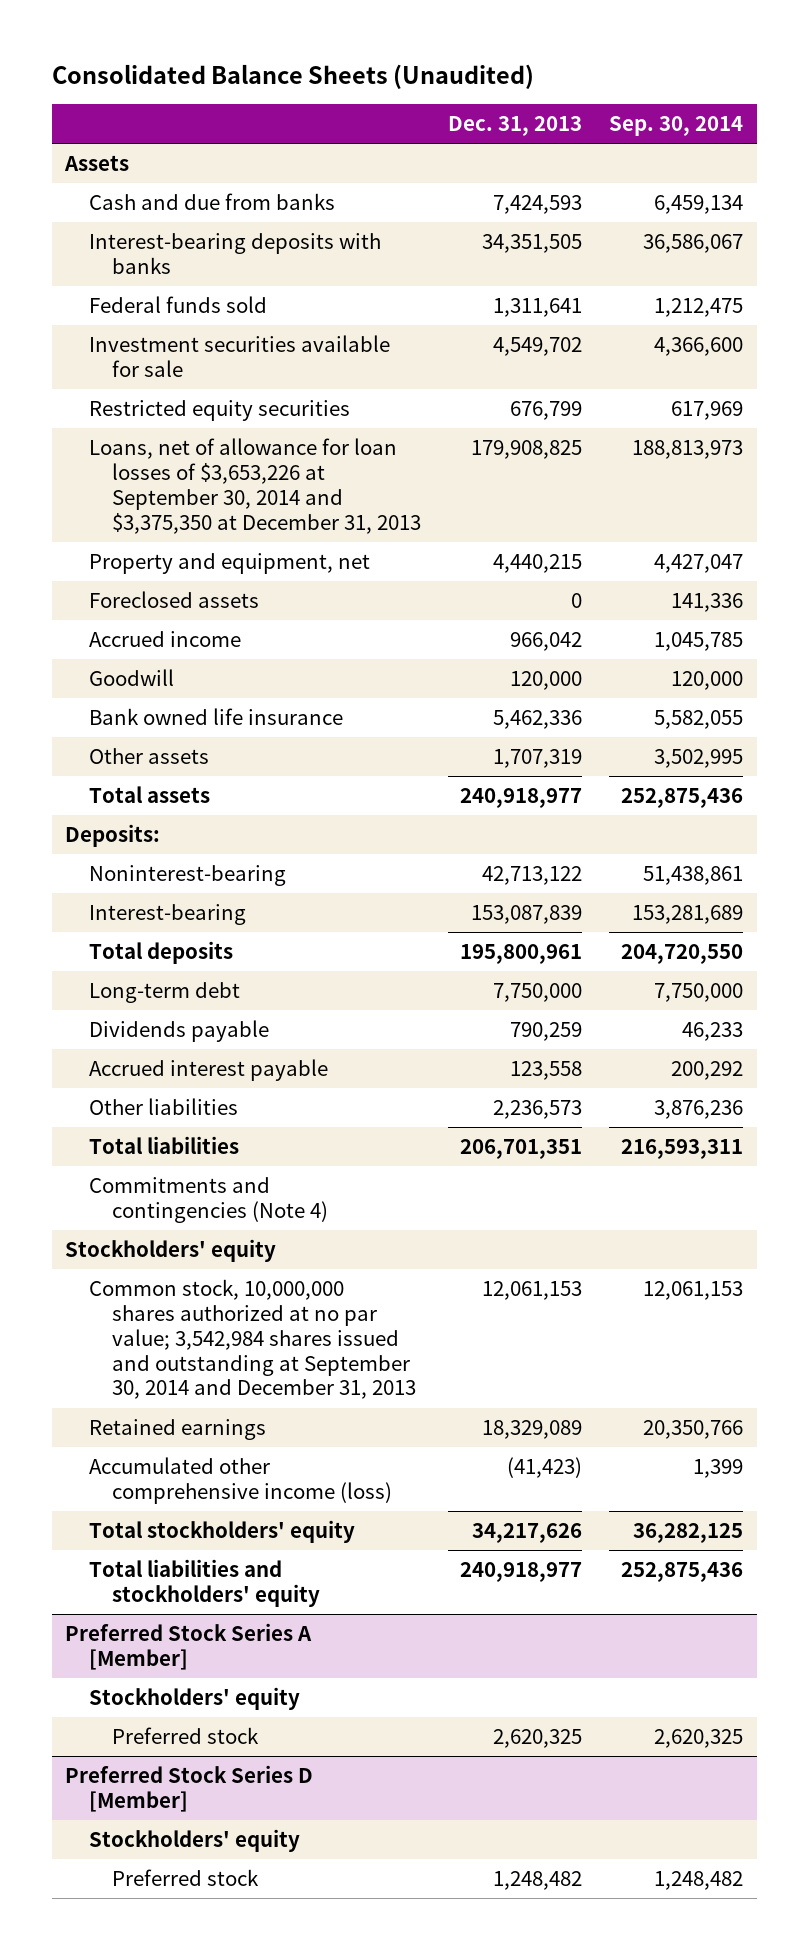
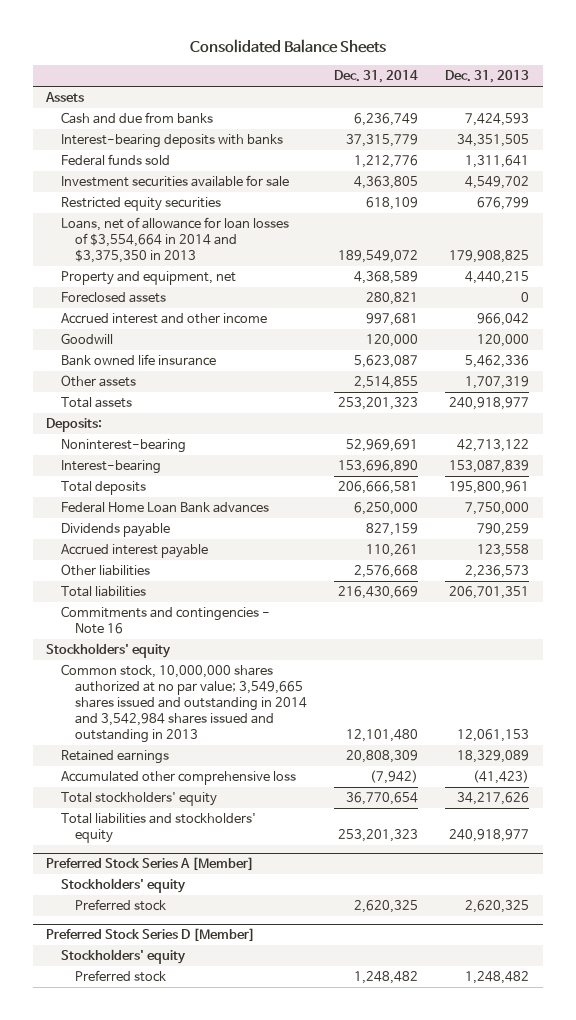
- Consolidated Balance Sheets (Unaudited)
+ Consolidated Balance Sheets
- | Dec. 31, 2013 | Sep. 30, 2014
+ | Dec. 31, 2014 | Dec. 31, 2013
- Loans, net of allowance for loan losses of $3,653,226 at September 30, 2014 and $3,375,350 at December 31, 2013 | 179,908,825 | 188,813,973
+ Loans, net of allowance for loan losses of $3,554,664 in 2014 and $3,375,350 in 2013 | 189,549,072 | 179,908,825
- Accrued income | 966,042 | 1,045,785
+ Accrued interest and other income | 997,681 | 966,042
- Long-term debt | 7,750,000 | 7,750,000
+ Federal Home Loan Bank advances | 6,250,000 | 7,750,000
- Commitments and contingencies (Note 4)
+ Commitments and contingencies - Note 16
- Common stock, 10,000,000 shares authorized at no par value; 3,542,984 shares issued and outstanding at September 30, 2014 and December 31, 2013 | 12,061,153 | 12,061,153
+ Common stock, 10,000,000 shares authorized at no par value; 3,549,665 shares issued and outstanding in 2014 and 3,542,984 shares issued and outstanding in 2013 | 12,101,480 | 12,061,153
- Accumulated other comprehensive income (loss) | (41,423) | 1,399
+ Accumulated other comprehensive loss | (7,942) | (41,423)

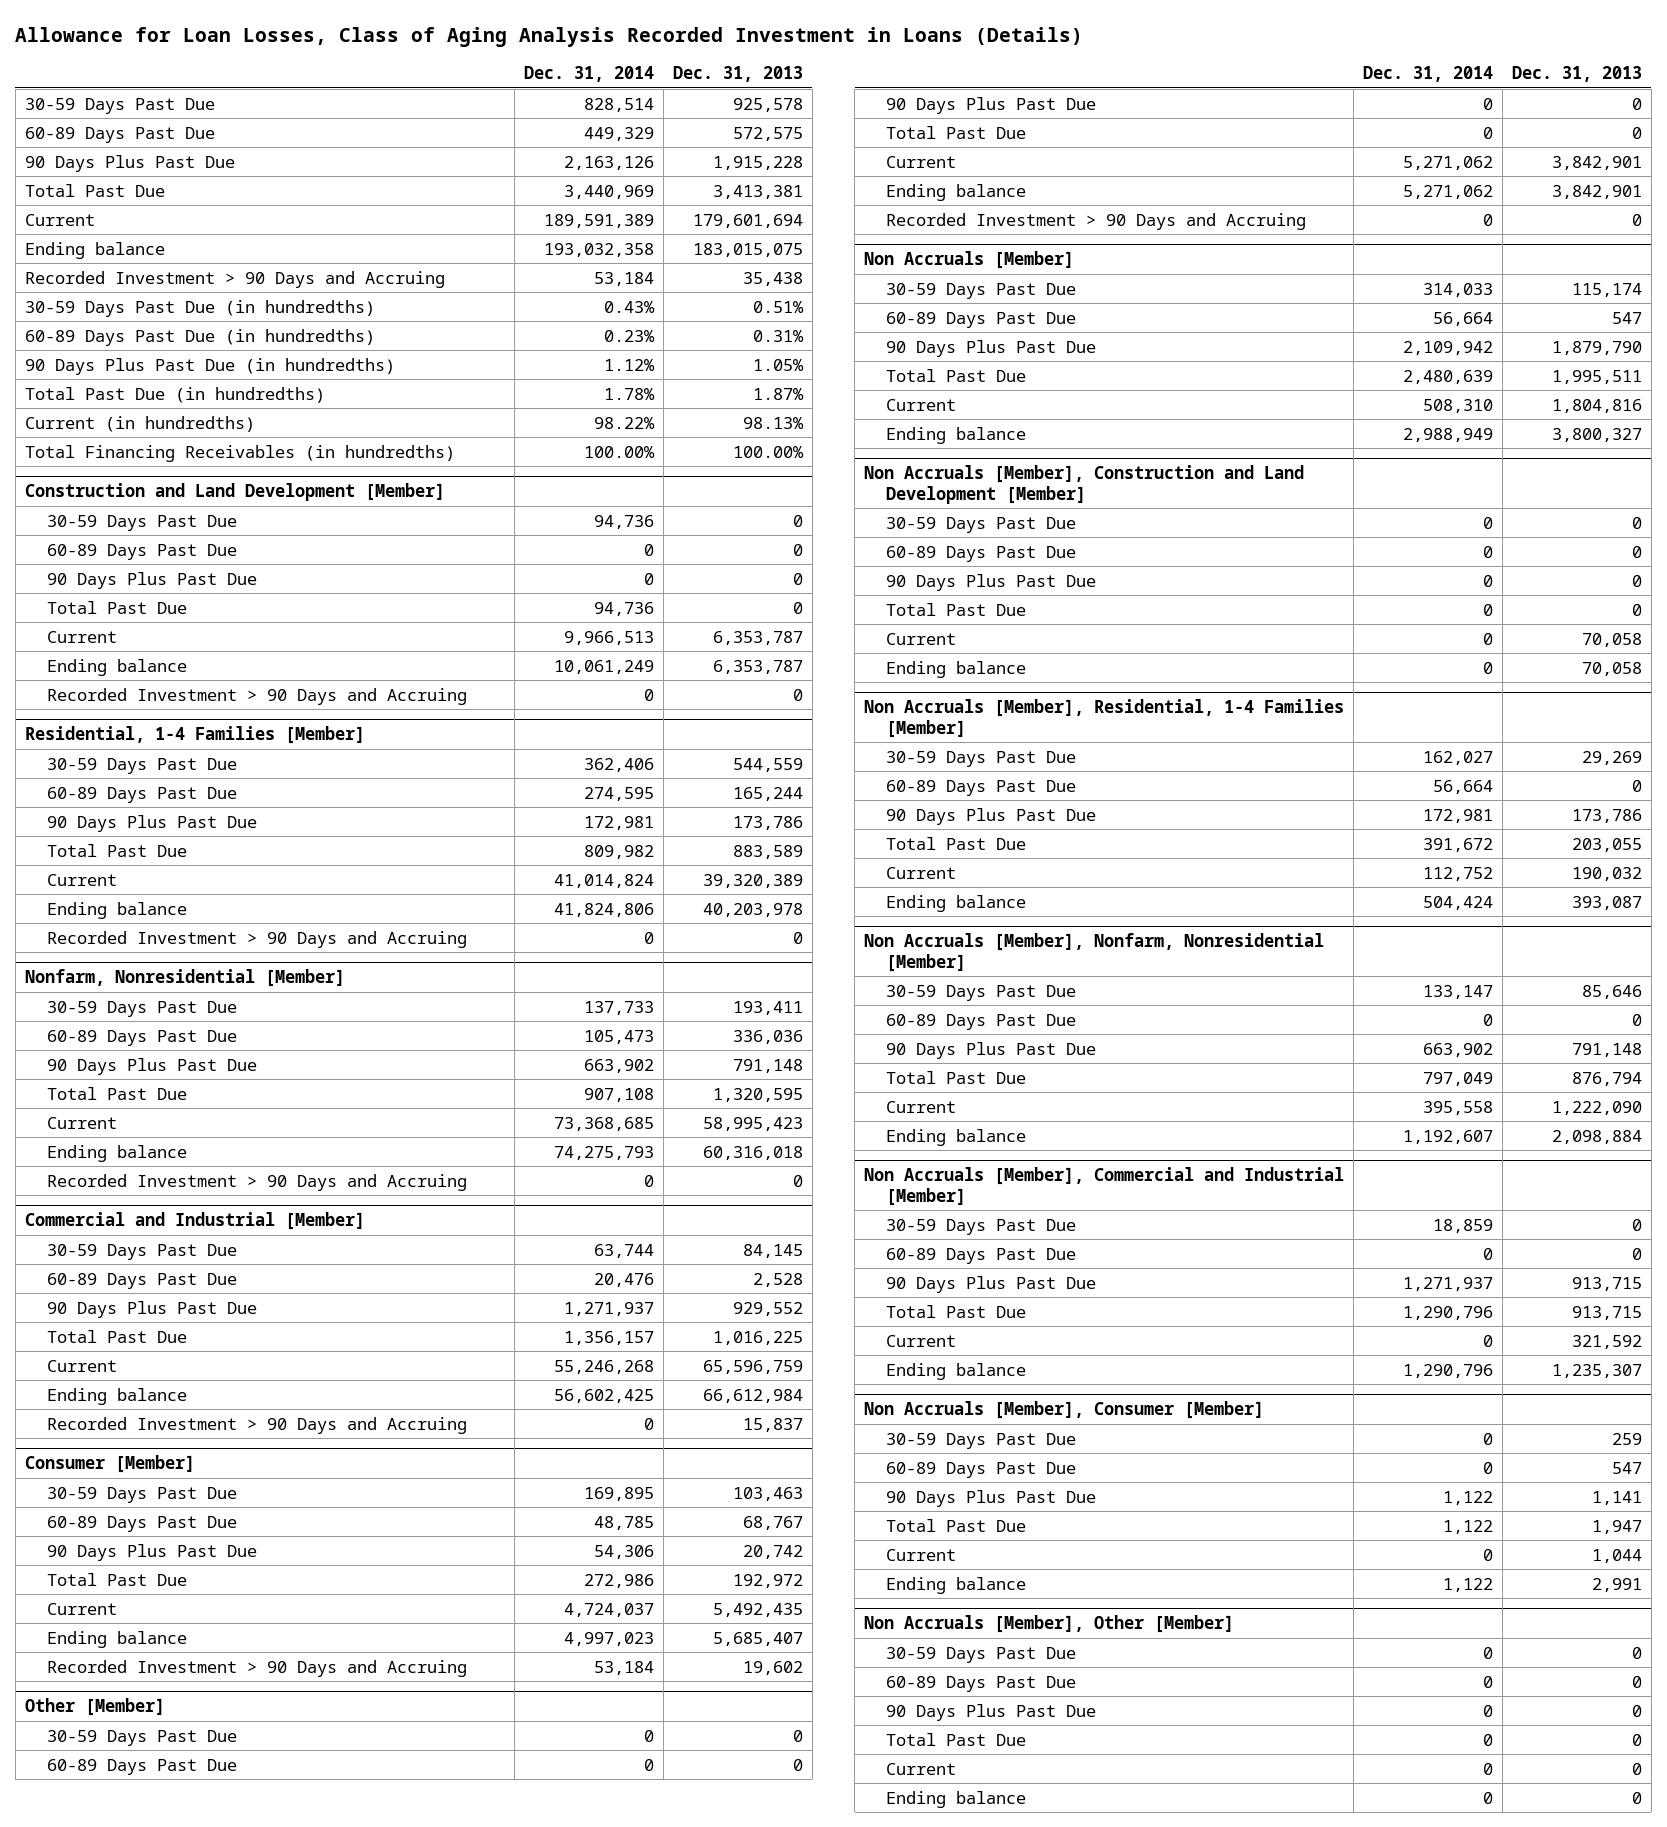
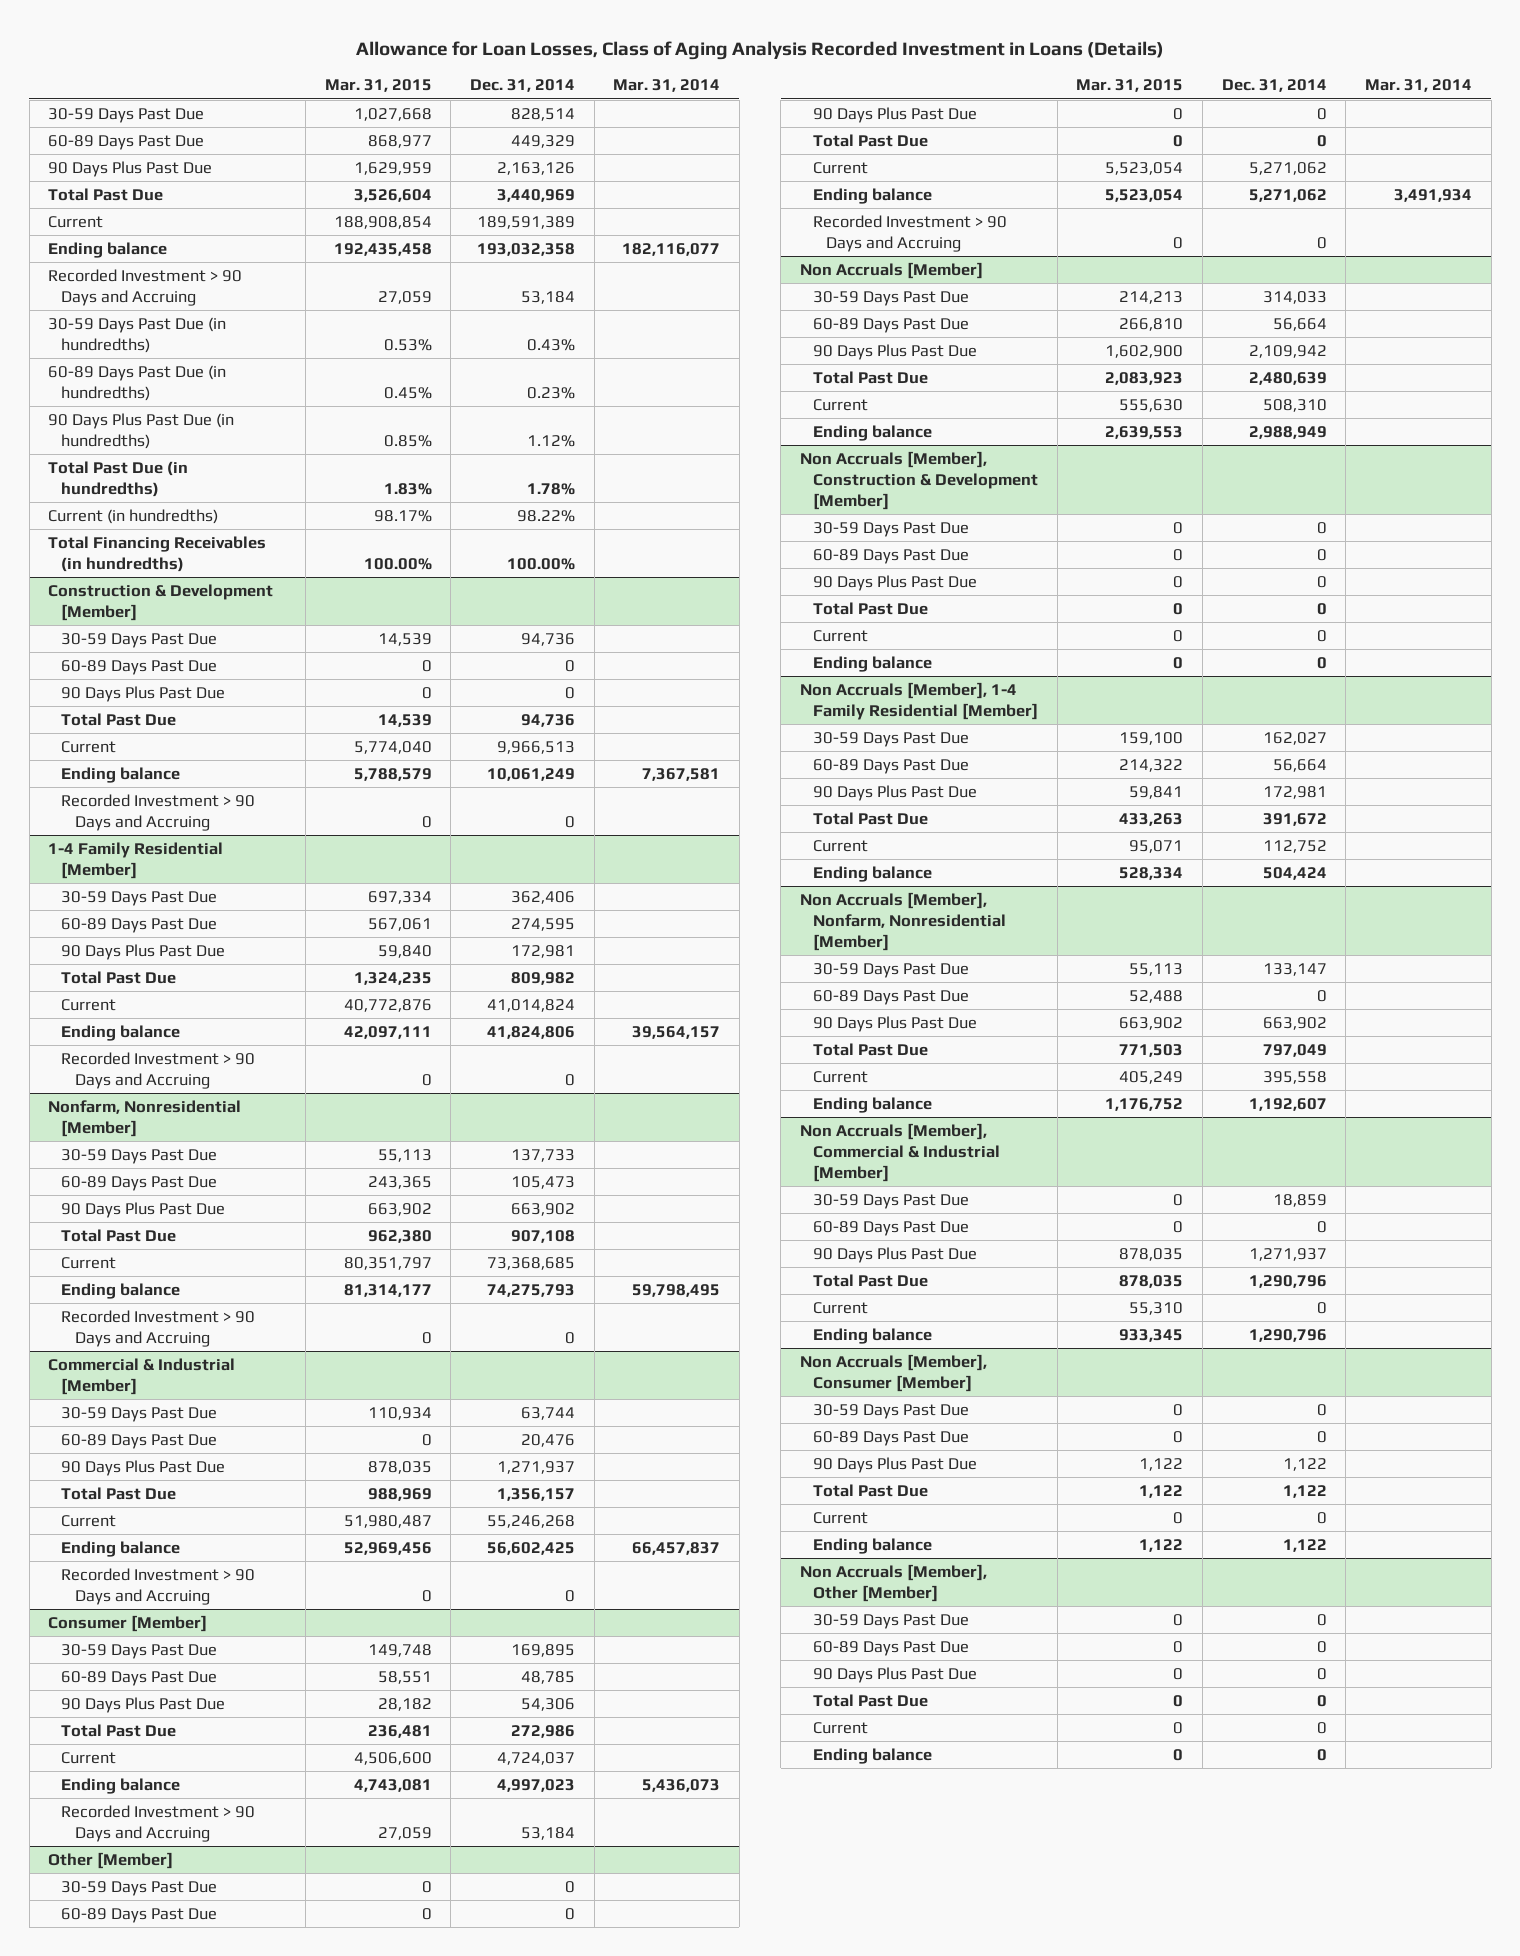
- | Dec. 31, 2014 | Dec. 31, 2013
+ | Mar. 31, 2015 | Dec. 31, 2014 | Mar. 31, 2014
- Construction and Land Development [Member]
+ Construction & Development [Member]
- Residential, 1-4 Families [Member]
+ 1-4 Family Residential [Member]
- Commercial and Industrial [Member]
+ Commercial & Industrial [Member]
- Non Accruals [Member], Construction and Land Development [Member]
+ Non Accruals [Member], Construction & Development [Member]
- Non Accruals [Member], Residential, 1-4 Families [Member]
+ Non Accruals [Member], 1-4 Family Residential [Member]
- Non Accruals [Member], Commercial and Industrial [Member]
+ Non Accruals [Member], Commercial & Industrial [Member]

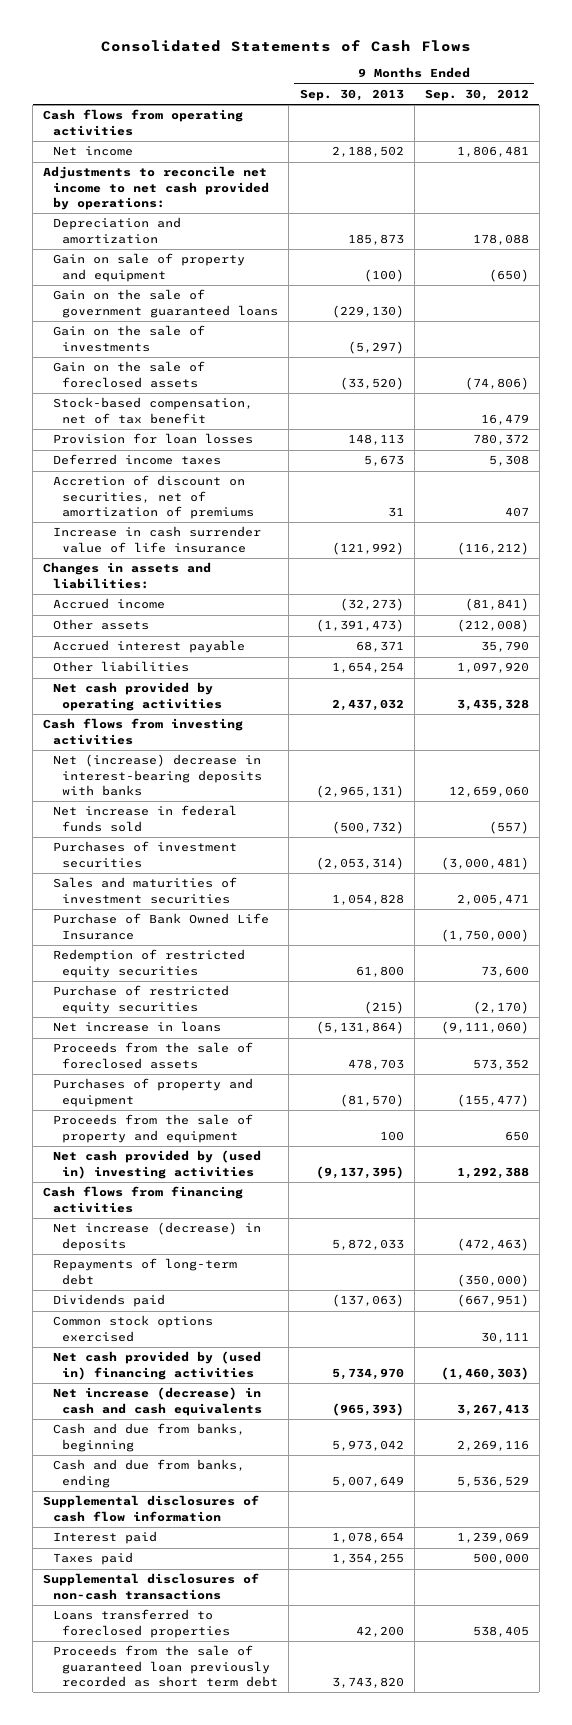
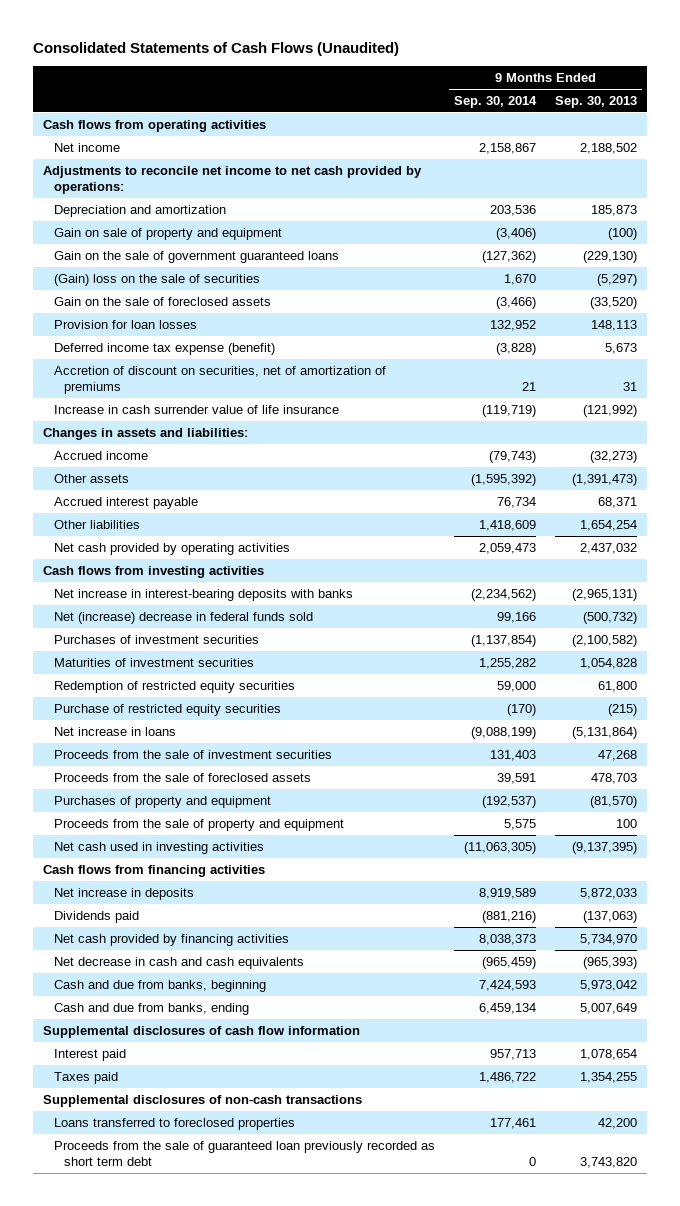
- Consolidated Statements of Cash Flows
+ Consolidated Statements of Cash Flows (Unaudited)
- | 9 Months Ended Sep. 30, 2013 | 9 Months Ended Sep. 30, 2012
+ | 9 Months Ended Sep. 30, 2014 | 9 Months Ended Sep. 30, 2013
- Gain on the sale of investments | (5,297) |
+ (Gain) loss on the sale of securities | 1,670 | (5,297)
- Stock-based compensation, net of tax benefit | | 16,479
- Deferred income taxes | 5,673 | 5,308
+ Deferred income tax expense (benefit) | (3,828) | 5,673
- Net (increase) decrease in interest-bearing deposits with banks | (2,965,131) | 12,659,060
- Net increase in federal funds sold | (500,732) | (557)
- Purchases of investment securities | (2,053,314) | (3,000,481)
- Sales and maturities of investment securities | 1,054,828 | 2,005,471
- Purchase of Bank Owned Life Insurance | | (1,750,000)
+ Net increase in interest-bearing deposits with banks | (2,234,562) | (2,965,131)
+ Net (increase) decrease in federal funds sold | 99,166 | (500,732)
+ Purchases of investment securities | (1,137,854) | (2,100,582)
+ Maturities of investment securities | 1,255,282 | 1,054,828
+ Proceeds from the sale of investment securities | 131,403 | 47,268
- Net cash provided by (used in) investing activities | (9,137,395) | 1,292,388
+ Net cash used in investing activities | (11,063,305) | (9,137,395)
- Net increase (decrease) in deposits | 5,872,033 | (472,463)
- Repayments of long-term debt | | (350,000)
+ Net increase in deposits | 8,919,589 | 5,872,033
- Common stock options exercised | | 30,111
- Net cash provided by (used in) financing activities | 5,734,970 | (1,460,303)
- Net increase (decrease) in cash and cash equivalents | (965,393) | 3,267,413
+ Net cash provided by financing activities | 8,038,373 | 5,734,970
+ Net decrease in cash and cash equivalents | (965,459) | (965,393)

